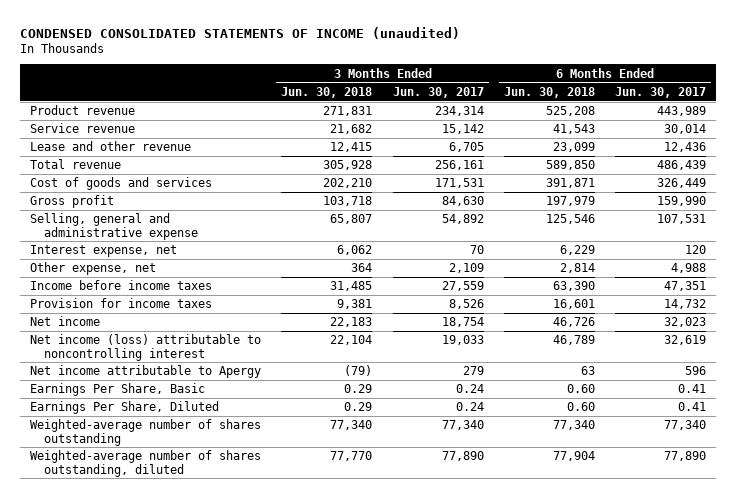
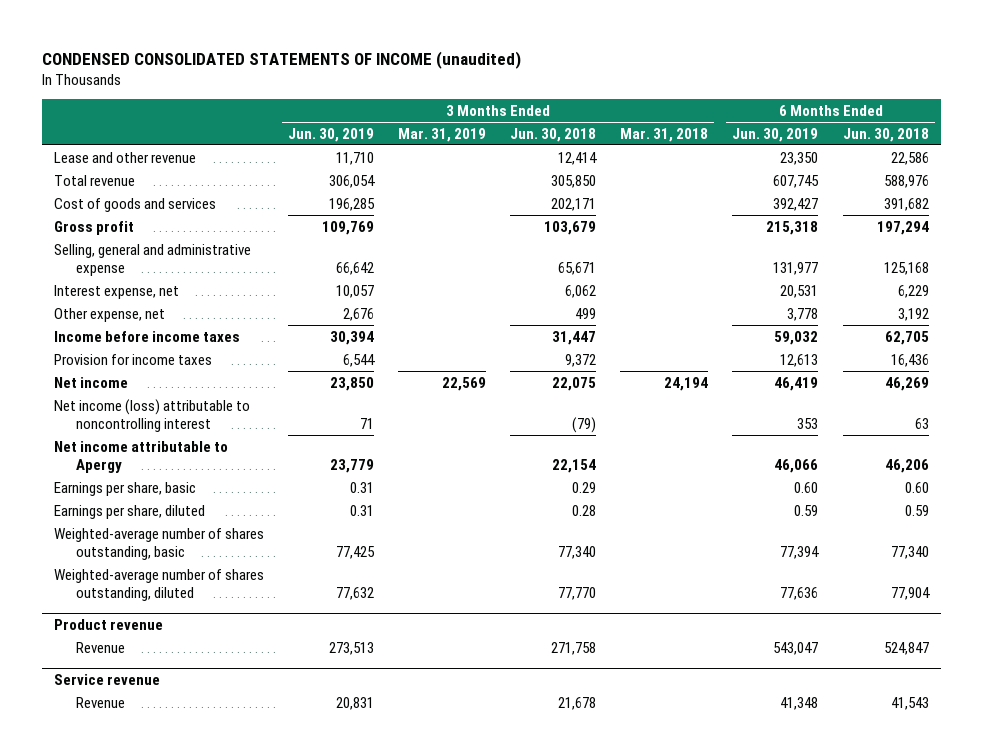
- | 3 Months Ended Jun. 30, 2018 | 3 Months Ended Jun. 30, 2017 | 6 Months Ended Jun. 30, 2018 | 6 Months Ended Jun. 30, 2017
+ | 3 Months Ended Jun. 30, 2019 | 3 Months Ended Mar. 31, 2019 | 3 Months Ended Jun. 30, 2018 | 3 Months Ended Mar. 31, 2018 | 6 Months Ended Jun. 30, 2019 | 6 Months Ended Jun. 30, 2018
- Product revenue | 271,831 | 234,314 | 525,208 | 443,989
- Service revenue | 21,682 | 15,142 | 41,543 | 30,014
- Lease and other revenue | 12,415 | 6,705 | 23,099 | 12,436
- Total revenue | 305,928 | 256,161 | 589,850 | 486,439
- Cost of goods and services | 202,210 | 171,531 | 391,871 | 326,449
- Gross profit | 103,718 | 84,630 | 197,979 | 159,990
- Selling, general and administrative expense | 65,807 | 54,892 | 125,546 | 107,531
+ Lease and other revenue | 11,710 | | 12,414 | | 23,350 | 22,586
+ Total revenue | 306,054 | | 305,850 | | 607,745 | 588,976
+ Cost of goods and services | 196,285 | | 202,171 | | 392,427 | 391,682
+ Gross profit | 109,769 | | 103,679 | | 215,318 | 197,294
+ Selling, general and administrative expense | 66,642 | | 65,671 | | 131,977 | 125,168
- Other expense, net | 364 | 2,109 | 2,814 | 4,988
- Income before income taxes | 31,485 | 27,559 | 63,390 | 47,351
- Provision for income taxes | 9,381 | 8,526 | 16,601 | 14,732
- Net income | 22,183 | 18,754 | 46,726 | 32,023
- Net income (loss) attributable to noncontrolling interest | 22,104 | 19,033 | 46,789 | 32,619
- Net income attributable to Apergy | (79) | 279 | 63 | 596
- Earnings Per Share, Basic | 0.29 | 0.24 | 0.60 | 0.41
- Earnings Per Share, Diluted | 0.29 | 0.24 | 0.60 | 0.41
- Weighted-average number of shares outstanding | 77,340 | 77,340 | 77,340 | 77,340
+ Other expense, net | 2,676 | | 499 | | 3,778 | 3,192
+ Income before income taxes | 30,394 | | 31,447 | | 59,032 | 62,705
+ Provision for income taxes | 6,544 | | 9,372 | | 12,613 | 16,436
+ Net income | 23,850 | 22,569 | 22,075 | 24,194 | 46,419 | 46,269
+ Net income (loss) attributable to noncontrolling interest | 71 | | (79) | | 353 | 63
+ Net income attributable to Apergy | 23,779 | | 22,154 | | 46,066 | 46,206
+ Earnings per share, basic | 0.31 | | 0.29 | | 0.60 | 0.60
+ Earnings per share, diluted | 0.31 | | 0.28 | | 0.59 | 0.59
+ Weighted-average number of shares outstanding, basic | 77,425 | | 77,340 | | 77,394 | 77,340
+ Product revenue
+ Revenue | 273,513 | | 271,758 | | 543,047 | 524,847
+ Service revenue
+ Revenue | 20,831 | | 21,678 | | 41,348 | 41,543

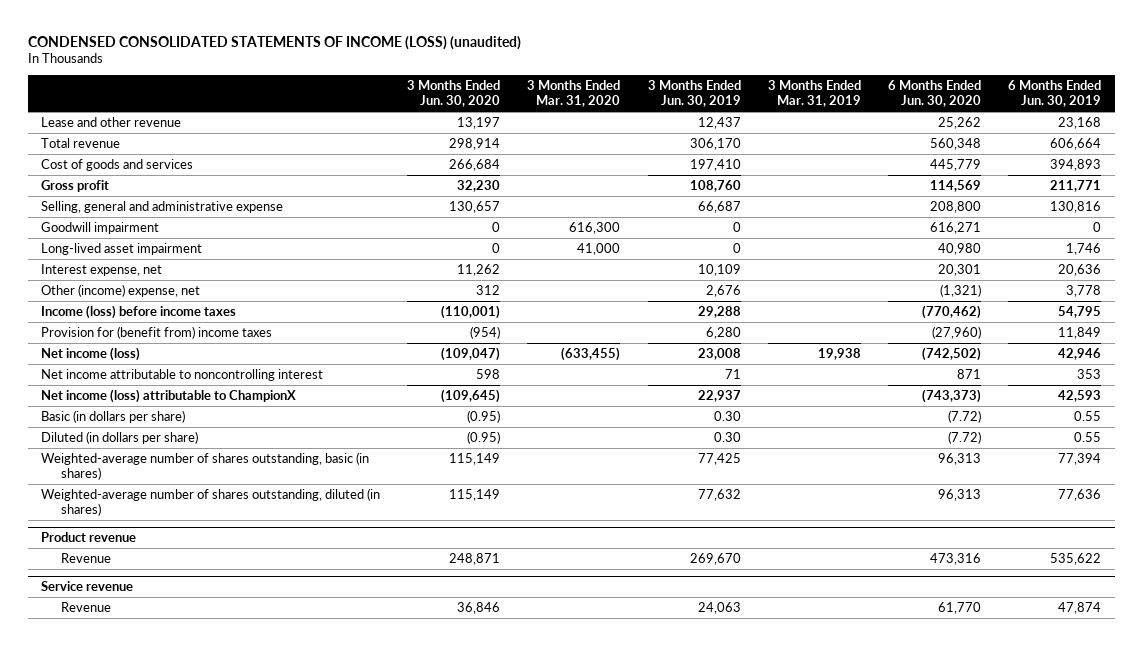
- CONDENSED CONSOLIDATED STATEMENTS OF INCOME (unaudited)
+ CONDENSED CONSOLIDATED STATEMENTS OF INCOME (LOSS) (unaudited)
- | 3 Months Ended Jun. 30, 2019 | 3 Months Ended Mar. 31, 2019 | 3 Months Ended Jun. 30, 2018 | 3 Months Ended Mar. 31, 2018 | 6 Months Ended Jun. 30, 2019 | 6 Months Ended Jun. 30, 2018
+ | 3 Months Ended Jun. 30, 2020 | 3 Months Ended Mar. 31, 2020 | 3 Months Ended Jun. 30, 2019 | 3 Months Ended Mar. 31, 2019 | 6 Months Ended Jun. 30, 2020 | 6 Months Ended Jun. 30, 2019
- Lease and other revenue | 11,710 | | 12,414 | | 23,350 | 22,586
- Total revenue | 306,054 | | 305,850 | | 607,745 | 588,976
- Cost of goods and services | 196,285 | | 202,171 | | 392,427 | 391,682
- Gross profit | 109,769 | | 103,679 | | 215,318 | 197,294
- Selling, general and administrative expense | 66,642 | | 65,671 | | 131,977 | 125,168
- Interest expense, net | 10,057 | | 6,062 | | 20,531 | 6,229
- Other expense, net | 2,676 | | 499 | | 3,778 | 3,192
- Income before income taxes | 30,394 | | 31,447 | | 59,032 | 62,705
- Provision for income taxes | 6,544 | | 9,372 | | 12,613 | 16,436
- Net income | 23,850 | 22,569 | 22,075 | 24,194 | 46,419 | 46,269
- Net income (loss) attributable to noncontrolling interest | 71 | | (79) | | 353 | 63
- Net income attributable to Apergy | 23,779 | | 22,154 | | 46,066 | 46,206
- Earnings per share, basic | 0.31 | | 0.29 | | 0.60 | 0.60
- Earnings per share, diluted | 0.31 | | 0.28 | | 0.59 | 0.59
- Weighted-average number of shares outstanding, basic | 77,425 | | 77,340 | | 77,394 | 77,340
- Weighted-average number of shares outstanding, diluted | 77,632 | | 77,770 | | 77,636 | 77,904
+ Lease and other revenue | 13,197 | | 12,437 | | 25,262 | 23,168
+ Total revenue | 298,914 | | 306,170 | | 560,348 | 606,664
+ Cost of goods and services | 266,684 | | 197,410 | | 445,779 | 394,893
+ Gross profit | 32,230 | | 108,760 | | 114,569 | 211,771
+ Selling, general and administrative expense | 130,657 | | 66,687 | | 208,800 | 130,816
+ Goodwill impairment | 0 | 616,300 | 0 | | 616,271 | 0
+ Long-lived asset impairment | 0 | 41,000 | 0 | | 40,980 | 1,746
+ Interest expense, net | 11,262 | | 10,109 | | 20,301 | 20,636
+ Other (income) expense, net | 312 | | 2,676 | | (1,321) | 3,778
+ Income (loss) before income taxes | (110,001) | | 29,288 | | (770,462) | 54,795
+ Provision for (benefit from) income taxes | (954) | | 6,280 | | (27,960) | 11,849
+ Net income (loss) | (109,047) | (633,455) | 23,008 | 19,938 | (742,502) | 42,946
+ Net income attributable to noncontrolling interest | 598 | | 71 | | 871 | 353
+ Net income (loss) attributable to ChampionX | (109,645) | | 22,937 | | (743,373) | 42,593
+ Basic (in dollars per share) | (0.95) | | 0.30 | | (7.72) | 0.55
+ Diluted (in dollars per share) | (0.95) | | 0.30 | | (7.72) | 0.55
+ Weighted-average number of shares outstanding, basic (in shares) | 115,149 | | 77,425 | | 96,313 | 77,394
+ Weighted-average number of shares outstanding, diluted (in shares) | 115,149 | | 77,632 | | 96,313 | 77,636
@ Product revenue
- Revenue | 273,513 | | 271,758 | | 543,047 | 524,847
+ Revenue | 248,871 | | 269,670 | | 473,316 | 535,622
@ Service revenue
- Revenue | 20,831 | | 21,678 | | 41,348 | 41,543
+ Revenue | 36,846 | | 24,063 | | 61,770 | 47,874

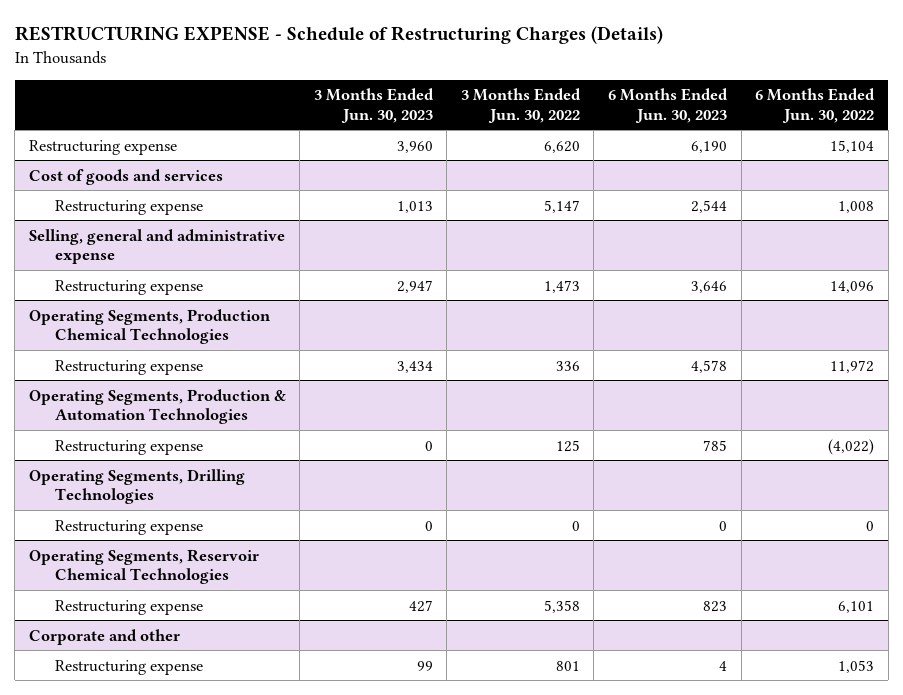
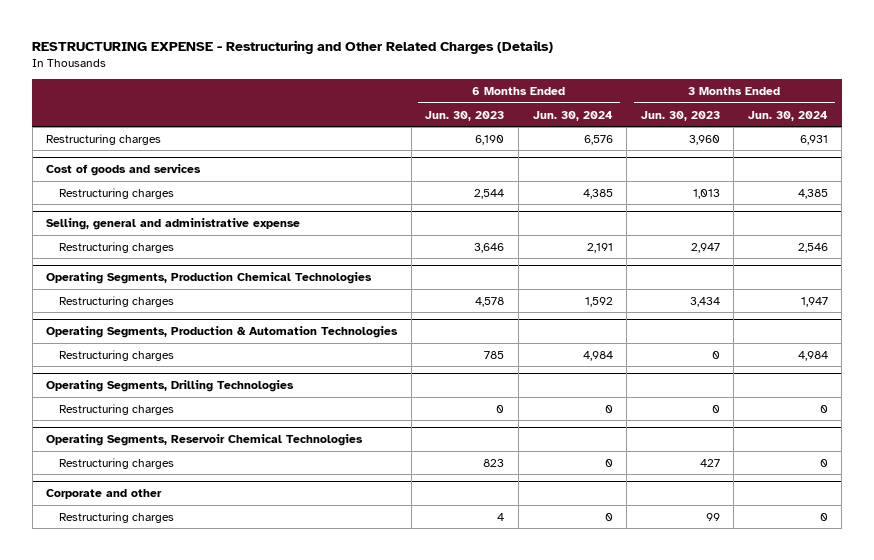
- RESTRUCTURING EXPENSE - Schedule of Restructuring Charges (Details)
+ RESTRUCTURING EXPENSE - Restructuring and Other Related Charges (Details)
- | 3 Months Ended Jun. 30, 2023 | 3 Months Ended Jun. 30, 2022 | 6 Months Ended Jun. 30, 2023 | 6 Months Ended Jun. 30, 2022
+ | 6 Months Ended Jun. 30, 2023 | 6 Months Ended Jun. 30, 2024 | 3 Months Ended Jun. 30, 2023 | 3 Months Ended Jun. 30, 2024
- Restructuring expense | 3,960 | 6,620 | 6,190 | 15,104
+ Restructuring charges | 6,190 | 6,576 | 3,960 | 6,931
@ Cost of goods and services
- Restructuring expense | 1,013 | 5,147 | 2,544 | 1,008
+ Restructuring charges | 2,544 | 4,385 | 1,013 | 4,385
@ Selling, general and administrative expense
- Restructuring expense | 2,947 | 1,473 | 3,646 | 14,096
+ Restructuring charges | 3,646 | 2,191 | 2,947 | 2,546
@ Operating Segments, Production Chemical Technologies
- Restructuring expense | 3,434 | 336 | 4,578 | 11,972
+ Restructuring charges | 4,578 | 1,592 | 3,434 | 1,947
@ Operating Segments, Production & Automation Technologies
- Restructuring expense | 0 | 125 | 785 | (4,022)
+ Restructuring charges | 785 | 4,984 | 0 | 4,984
@ Operating Segments, Drilling Technologies
- Restructuring expense | 0 | 0 | 0 | 0
+ Restructuring charges | 0 | 0 | 0 | 0
@ Operating Segments, Reservoir Chemical Technologies
- Restructuring expense | 427 | 5,358 | 823 | 6,101
+ Restructuring charges | 823 | 0 | 427 | 0
@ Corporate and other
- Restructuring expense | 99 | 801 | 4 | 1,053
+ Restructuring charges | 4 | 0 | 99 | 0

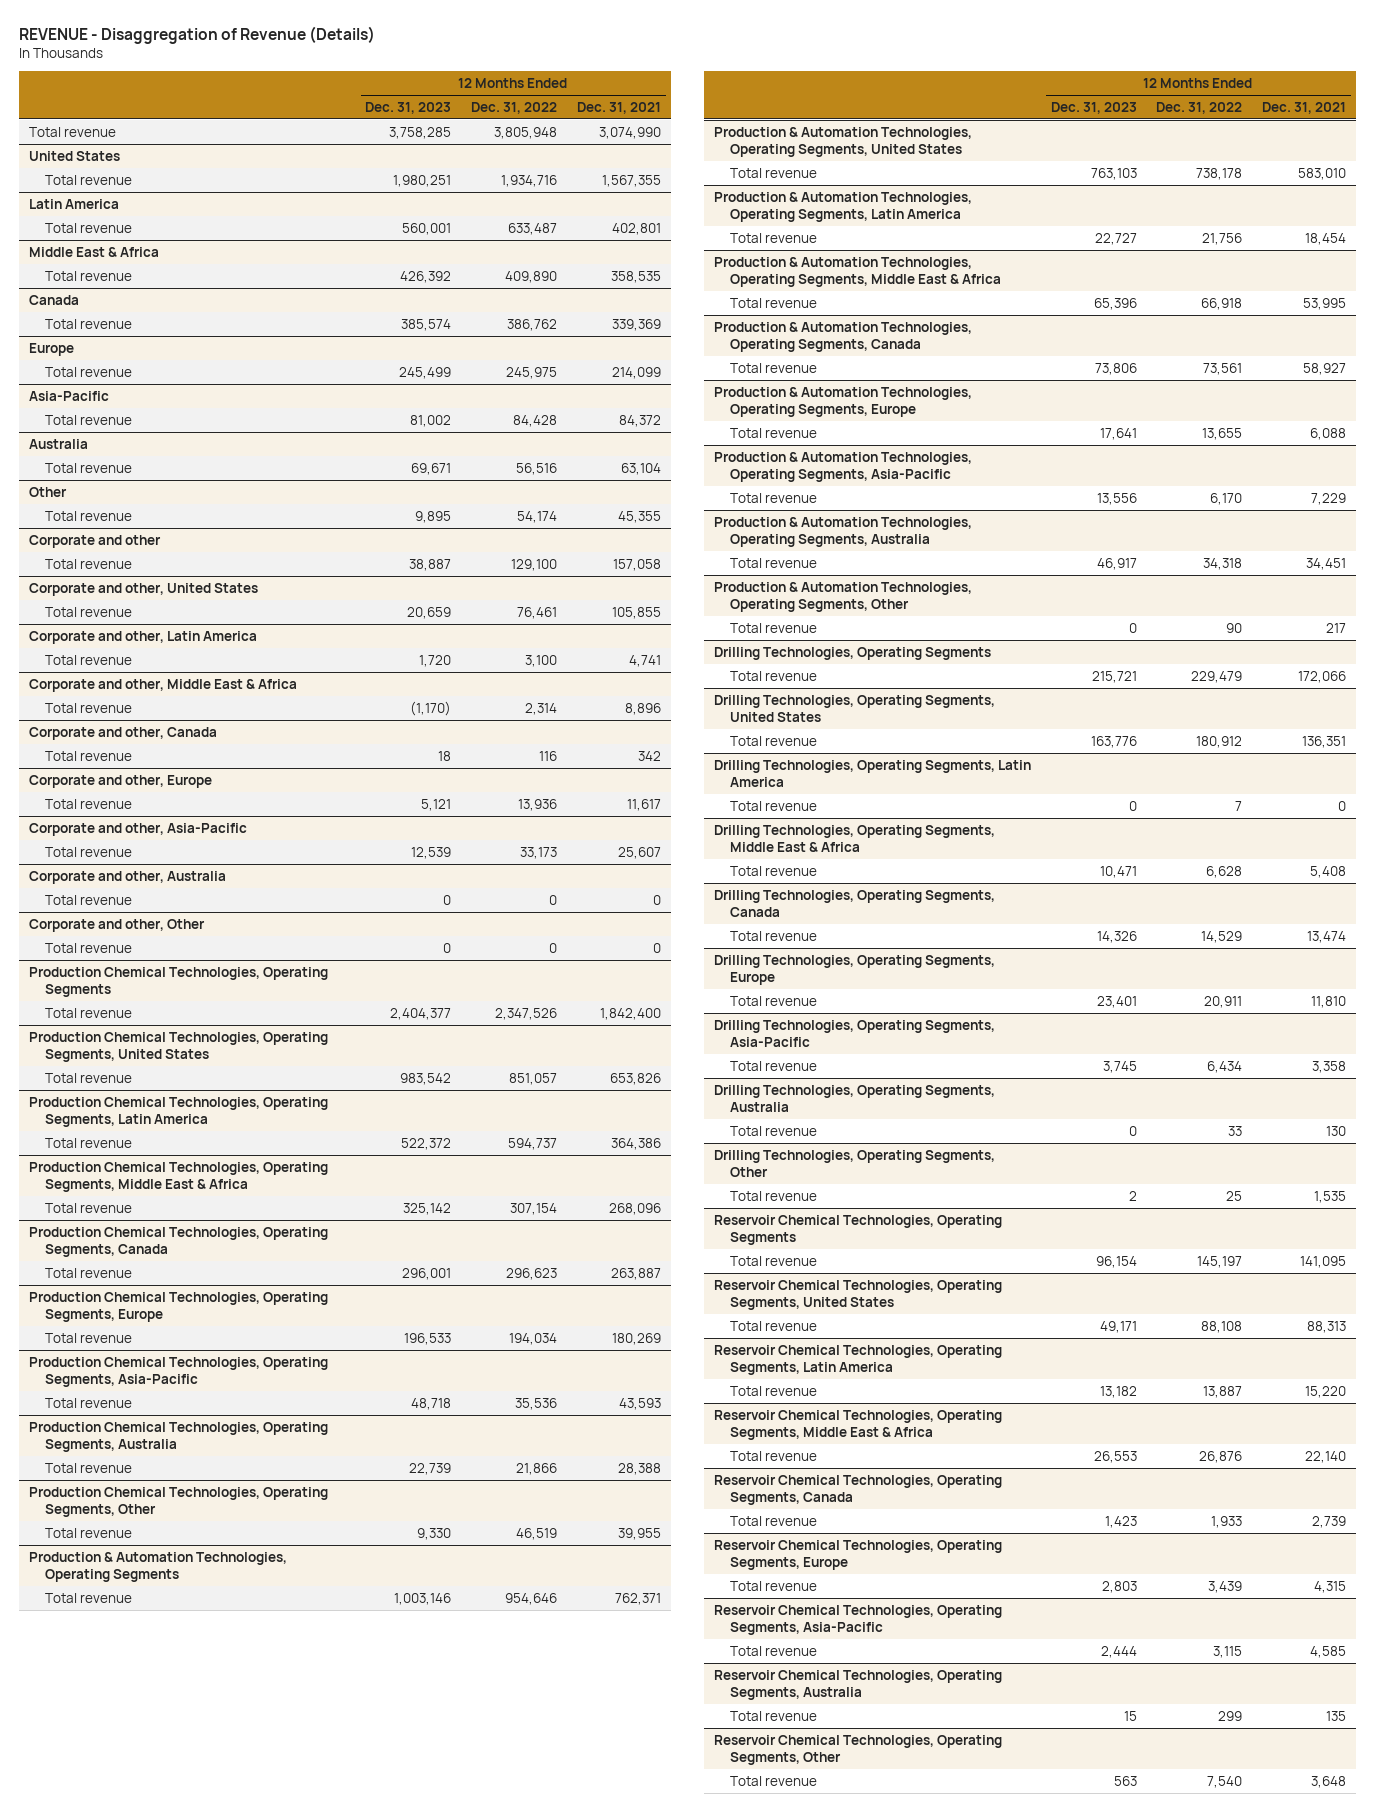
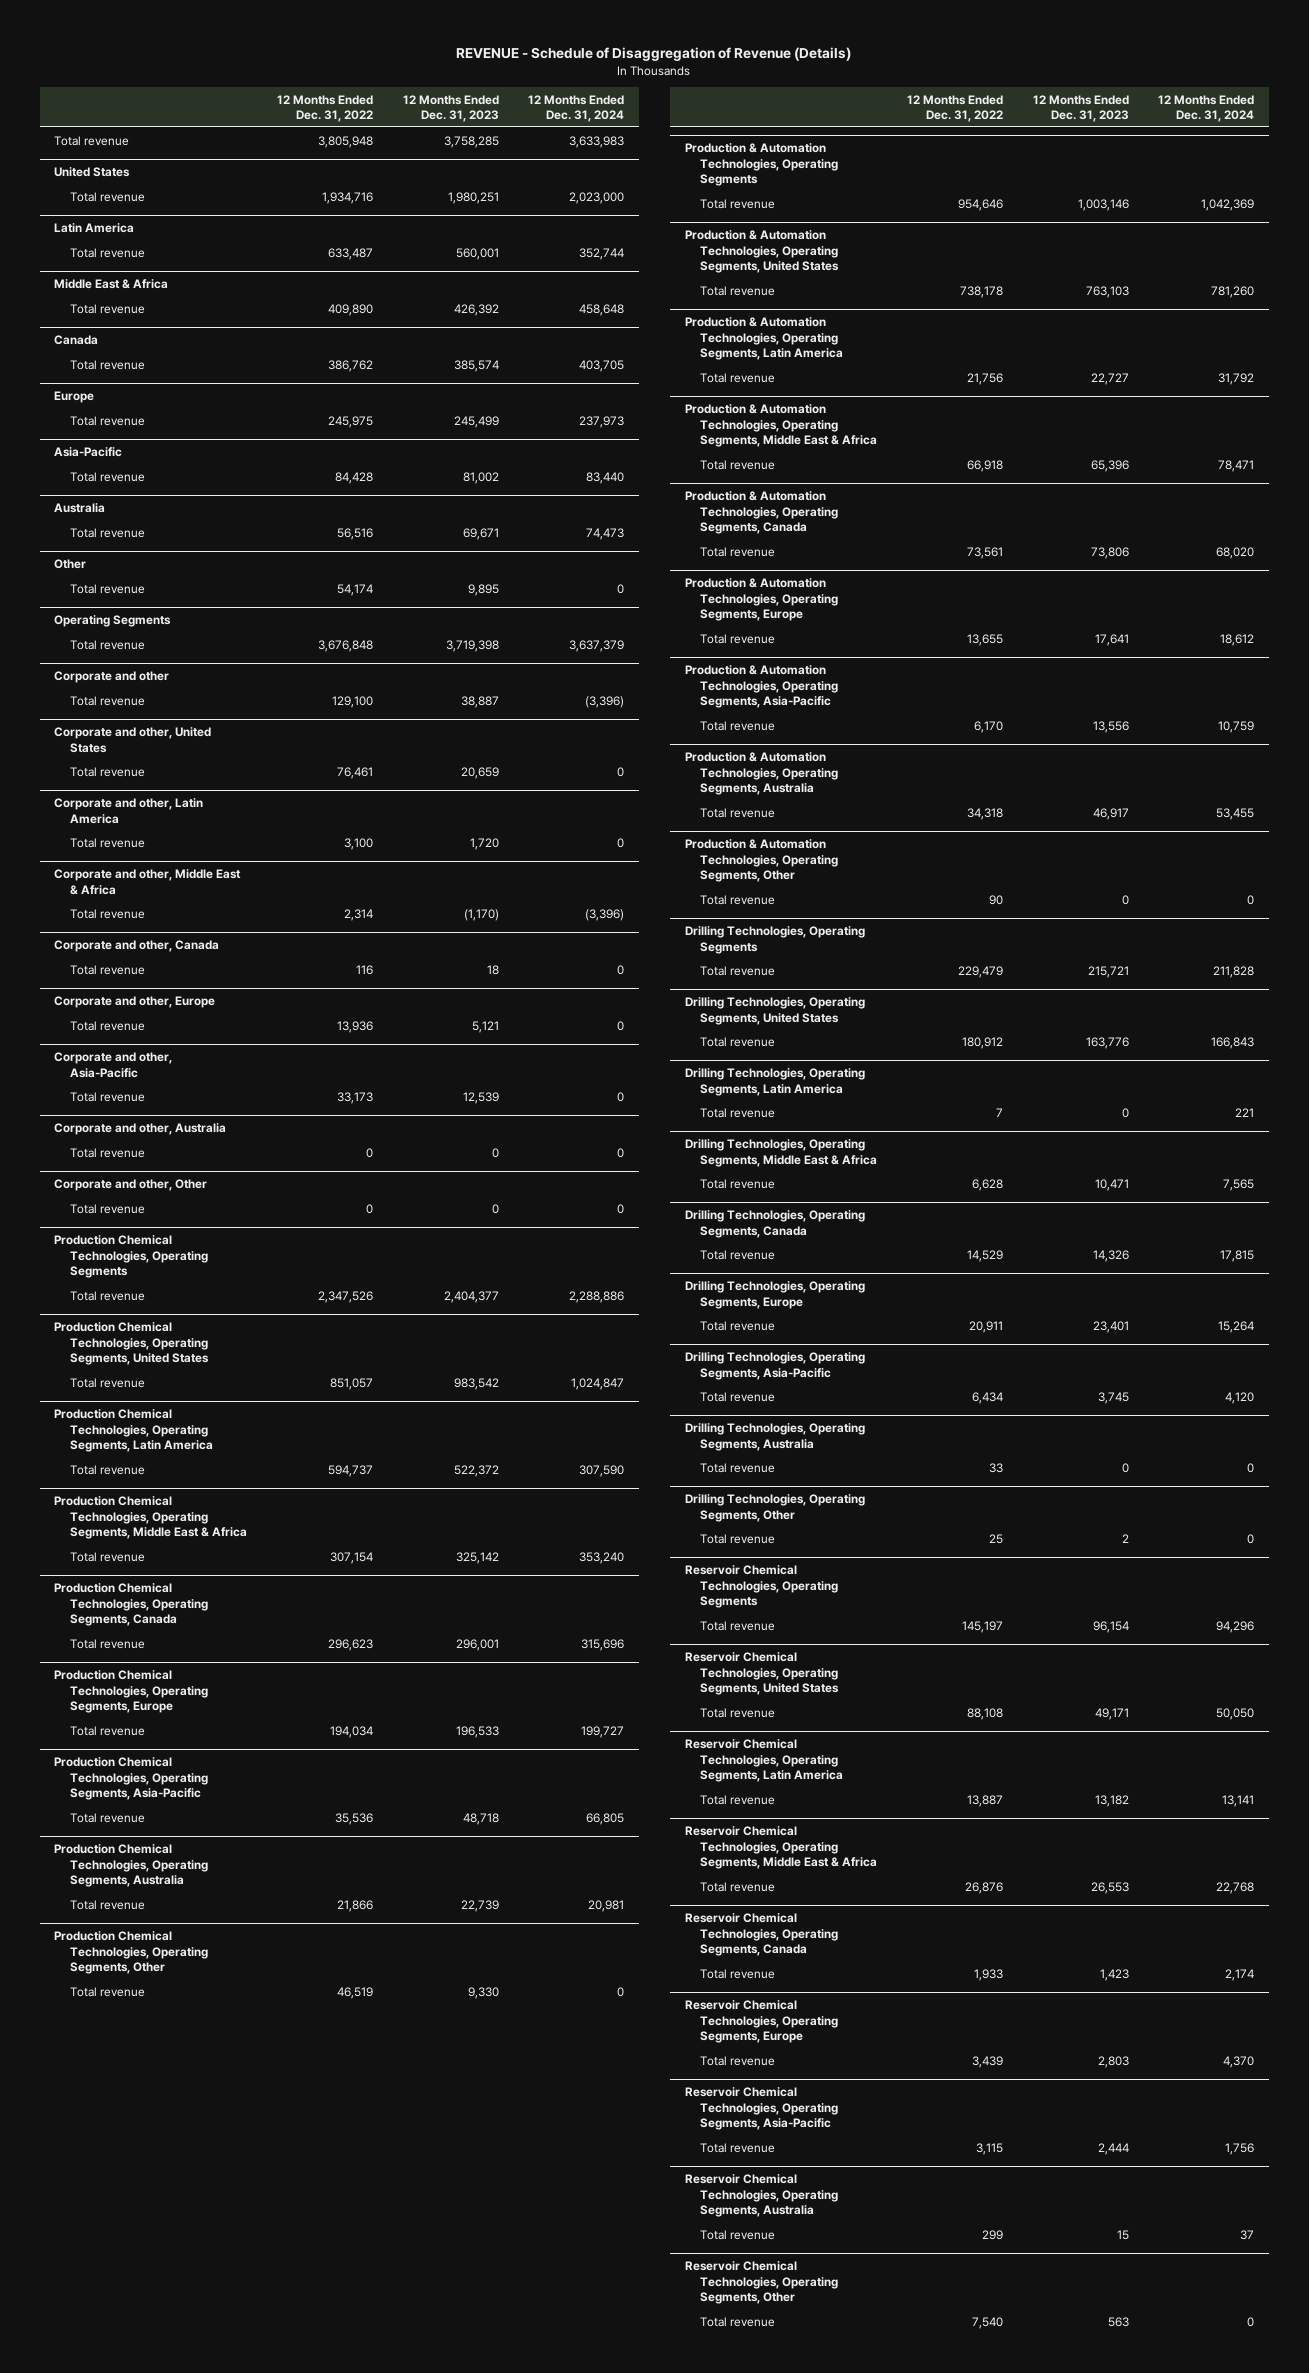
- REVENUE - Disaggregation of Revenue (Details)
+ REVENUE - Schedule of Disaggregation of Revenue (Details)
- | 12 Months Ended Dec. 31, 2023 | 12 Months Ended Dec. 31, 2022 | 12 Months Ended Dec. 31, 2021
+ | 12 Months Ended Dec. 31, 2022 | 12 Months Ended Dec. 31, 2023 | 12 Months Ended Dec. 31, 2024
+ Operating Segments
+ Total revenue | 3,676,848 | 3,719,398 | 3,637,379

